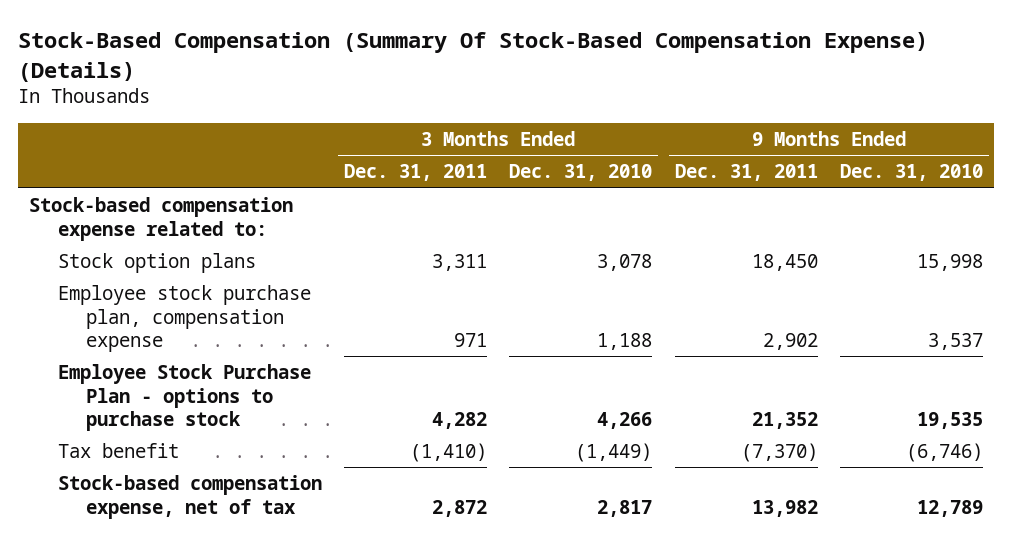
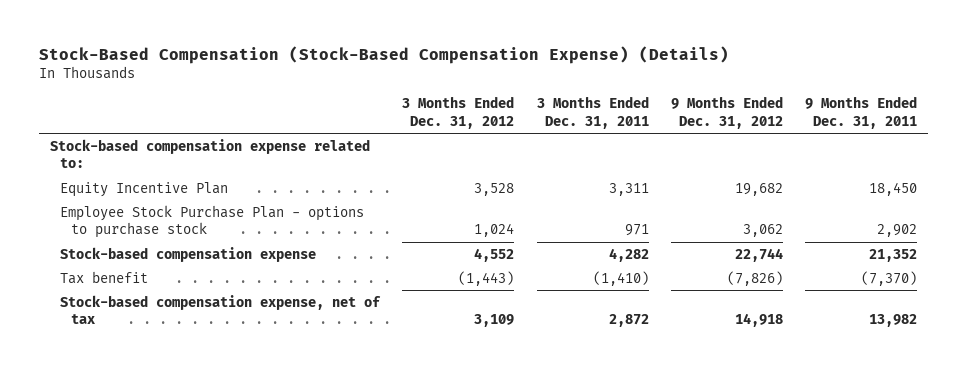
- Stock-Based Compensation (Summary Of Stock-Based Compensation Expense) (Details)
+ Stock-Based Compensation (Stock-Based Compensation Expense) (Details)
- | 3 Months Ended Dec. 31, 2011 | 3 Months Ended Dec. 31, 2010 | 9 Months Ended Dec. 31, 2011 | 9 Months Ended Dec. 31, 2010
+ | 3 Months Ended Dec. 31, 2012 | 3 Months Ended Dec. 31, 2011 | 9 Months Ended Dec. 31, 2012 | 9 Months Ended Dec. 31, 2011
- Stock option plans | 3,311 | 3,078 | 18,450 | 15,998
- Employee stock purchase plan, compensation expense | 971 | 1,188 | 2,902 | 3,537
- Employee Stock Purchase Plan - options to purchase stock | 4,282 | 4,266 | 21,352 | 19,535
+ Equity Incentive Plan | 3,528 | 3,311 | 19,682 | 18,450
+ Employee Stock Purchase Plan - options to purchase stock | 1,024 | 971 | 3,062 | 2,902
+ Stock-based compensation expense | 4,552 | 4,282 | 22,744 | 21,352

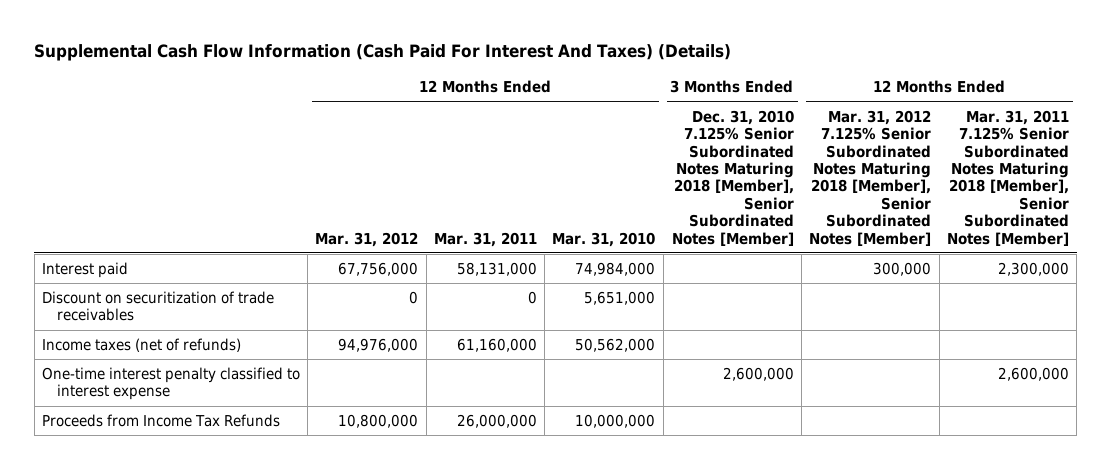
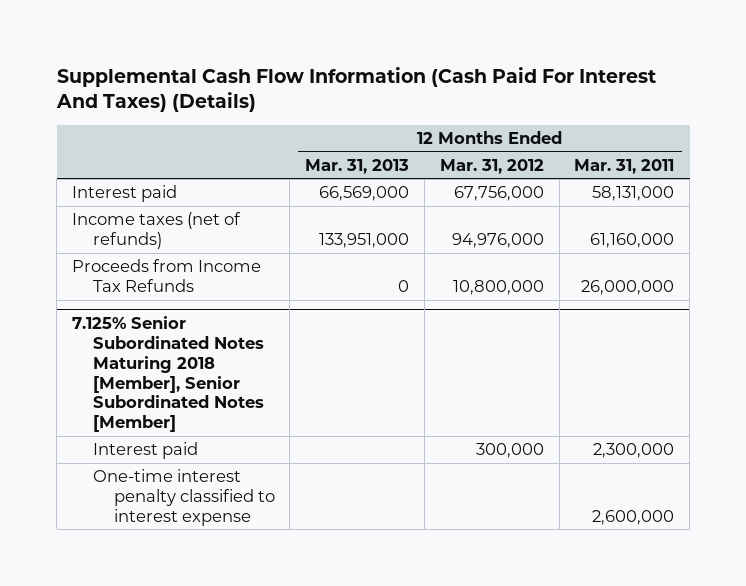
- | 12 Months Ended Mar. 31, 2012 | 12 Months Ended Mar. 31, 2011 | 12 Months Ended Mar. 31, 2010 | 3 Months Ended Dec. 31, 2010 7.125% Senior Subordinated Notes Maturing 2018 [Member], Senior Subordinated Notes [Member] | 12 Months Ended Mar. 31, 2012 7.125% Senior Subordinated Notes Maturing 2018 [Member], Senior Subordinated Notes [Member] | 12 Months Ended Mar. 31, 2011 7.125% Senior Subordinated Notes Maturing 2018 [Member], Senior Subordinated Notes [Member]
+ | 12 Months Ended Mar. 31, 2013 | 12 Months Ended Mar. 31, 2012 | 12 Months Ended Mar. 31, 2011
- Discount on securitization of trade receivables | 0 | 0 | 5,651,000 | | |
- One-time interest penalty classified to interest expense | | | | 2,600,000 | | 2,600,000
+ 7.125% Senior Subordinated Notes Maturing 2018 [Member], Senior Subordinated Notes [Member]
+ Interest paid | | 300,000 | 2,300,000
+ One-time interest penalty classified to interest expense | | | 2,600,000

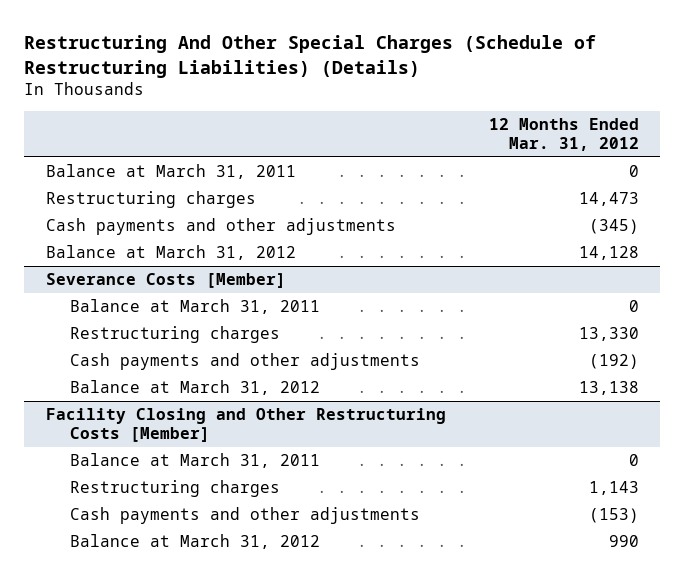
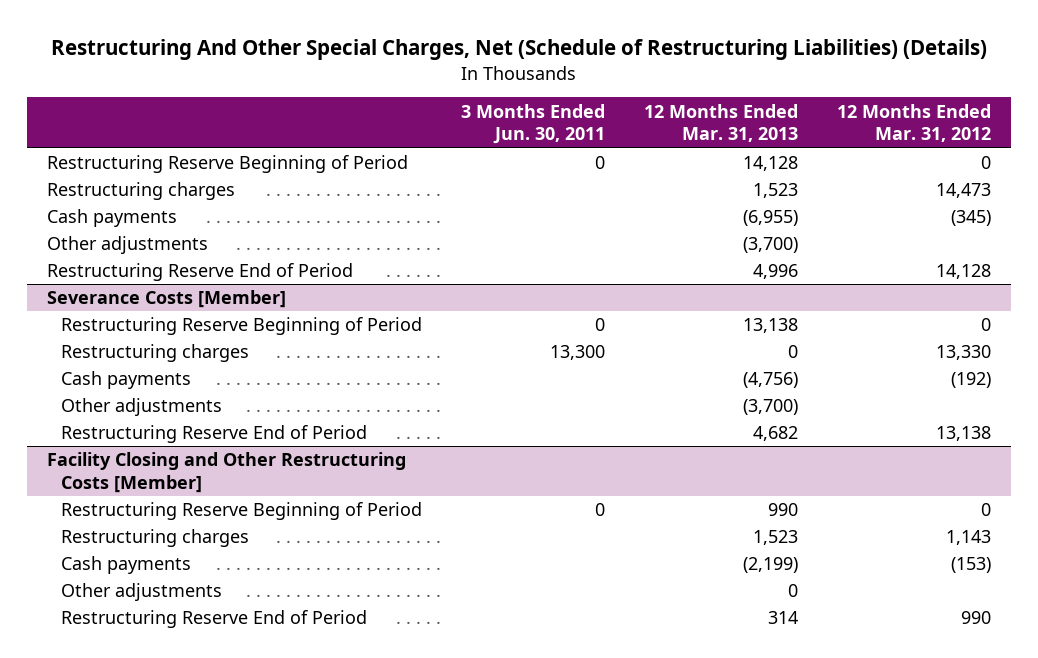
- Restructuring And Other Special Charges (Schedule of Restructuring Liabilities) (Details)
+ Restructuring And Other Special Charges, Net (Schedule of Restructuring Liabilities) (Details)
- | 12 Months Ended Mar. 31, 2012
+ | 3 Months Ended Jun. 30, 2011 | 12 Months Ended Mar. 31, 2013 | 12 Months Ended Mar. 31, 2012
- Balance at March 31, 2011 | 0
+ Restructuring Reserve Beginning of Period | 0 | 14,128 | 0
- Cash payments and other adjustments | (345)
- Balance at March 31, 2012 | 14,128
+ Cash payments | | (6,955) | (345)
+ Other adjustments | | (3,700) |
+ Restructuring Reserve End of Period | | 4,996 | 14,128
@ Severance Costs [Member]
- Balance at March 31, 2011 | 0
+ Restructuring Reserve Beginning of Period | 0 | 13,138 | 0
- Cash payments and other adjustments | (192)
- Balance at March 31, 2012 | 13,138
+ Cash payments | | (4,756) | (192)
+ Other adjustments | | (3,700) |
+ Restructuring Reserve End of Period | | 4,682 | 13,138
@ Facility Closing and Other Restructuring Costs [Member]
- Balance at March 31, 2011 | 0
+ Restructuring Reserve Beginning of Period | 0 | 990 | 0
- Cash payments and other adjustments | (153)
- Balance at March 31, 2012 | 990
+ Cash payments | | (2,199) | (153)
+ Other adjustments | | 0 |
+ Restructuring Reserve End of Period | | 314 | 990

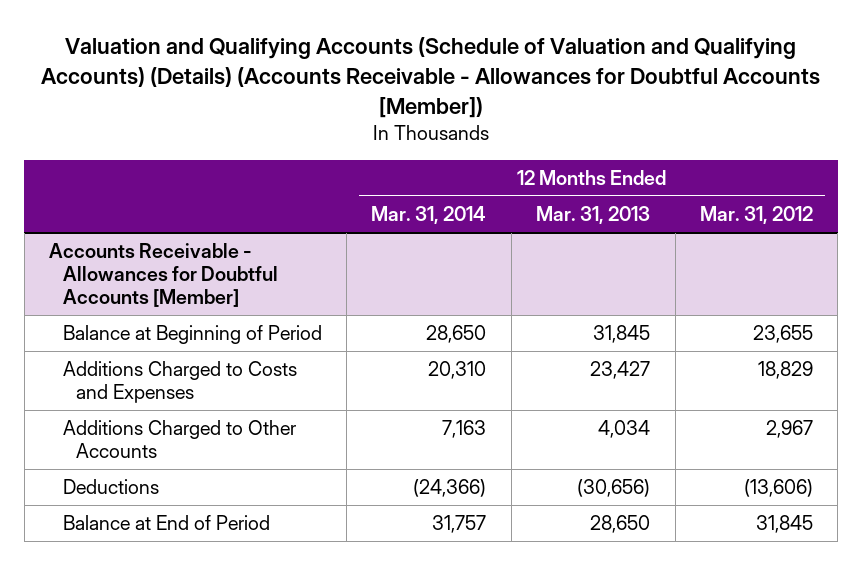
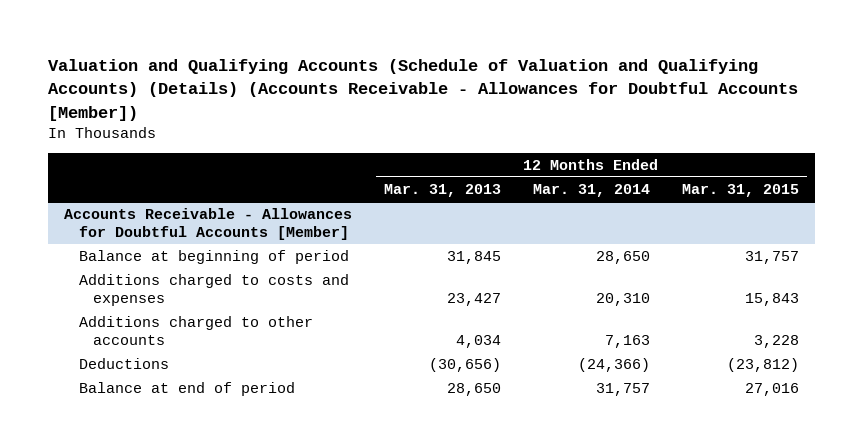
- | 12 Months Ended Mar. 31, 2014 | 12 Months Ended Mar. 31, 2013 | 12 Months Ended Mar. 31, 2012
+ | 12 Months Ended Mar. 31, 2013 | 12 Months Ended Mar. 31, 2014 | 12 Months Ended Mar. 31, 2015
@ Accounts Receivable - Allowances for Doubtful Accounts [Member]
- Balance at Beginning of Period | 28,650 | 31,845 | 23,655
- Additions Charged to Costs and Expenses | 20,310 | 23,427 | 18,829
- Additions Charged to Other Accounts | 7,163 | 4,034 | 2,967
+ Balance at beginning of period | 31,845 | 28,650 | 31,757
+ Additions charged to costs and expenses | 23,427 | 20,310 | 15,843
+ Additions charged to other accounts | 4,034 | 7,163 | 3,228
- Balance at End of Period | 31,757 | 28,650 | 31,845
+ Balance at end of period | 28,650 | 31,757 | 27,016

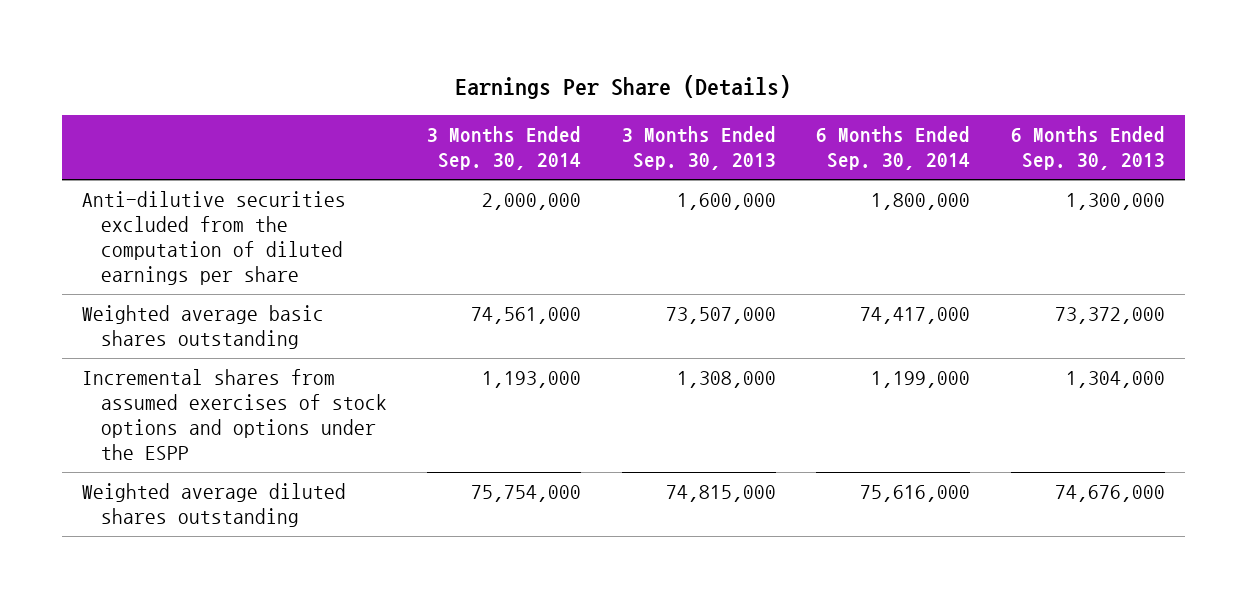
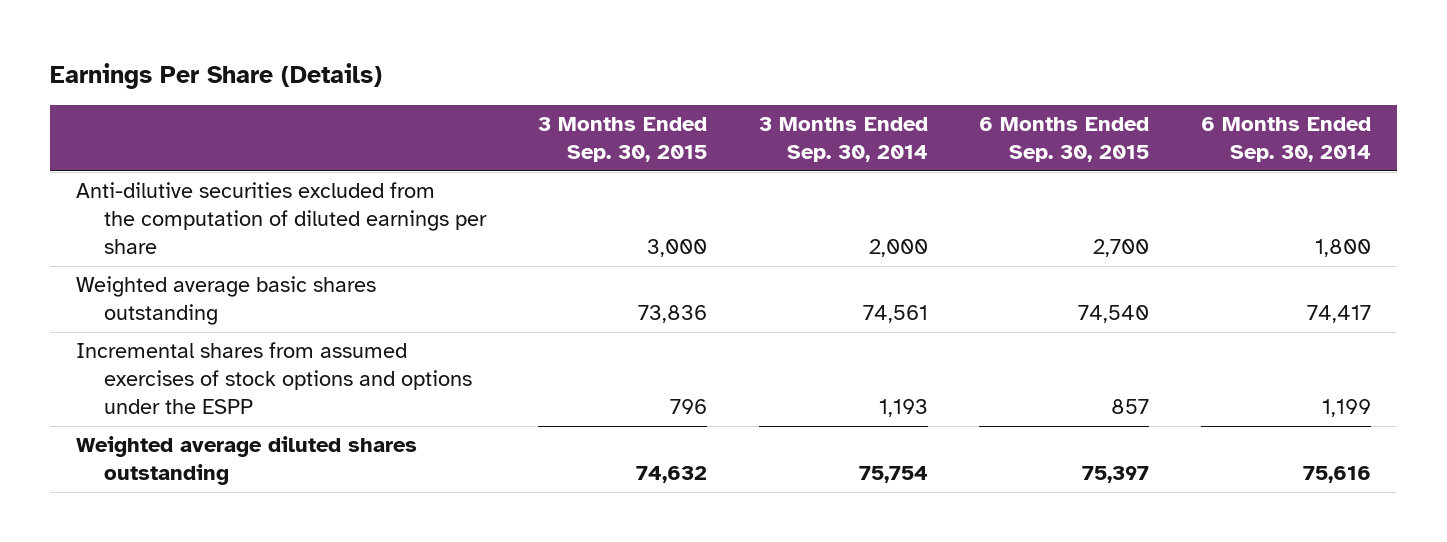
- | 3 Months Ended Sep. 30, 2014 | 3 Months Ended Sep. 30, 2013 | 6 Months Ended Sep. 30, 2014 | 6 Months Ended Sep. 30, 2013
+ | 3 Months Ended Sep. 30, 2015 | 3 Months Ended Sep. 30, 2014 | 6 Months Ended Sep. 30, 2015 | 6 Months Ended Sep. 30, 2014
- Anti-dilutive securities excluded from the computation of diluted earnings per share | 2,000,000 | 1,600,000 | 1,800,000 | 1,300,000
- Weighted average basic shares outstanding | 74,561,000 | 73,507,000 | 74,417,000 | 73,372,000
- Incremental shares from assumed exercises of stock options and options under the ESPP | 1,193,000 | 1,308,000 | 1,199,000 | 1,304,000
- Weighted average diluted shares outstanding | 75,754,000 | 74,815,000 | 75,616,000 | 74,676,000
+ Anti-dilutive securities excluded from the computation of diluted earnings per share | 3,000 | 2,000 | 2,700 | 1,800
+ Weighted average basic shares outstanding | 73,836 | 74,561 | 74,540 | 74,417
+ Incremental shares from assumed exercises of stock options and options under the ESPP | 796 | 1,193 | 857 | 1,199
+ Weighted average diluted shares outstanding | 74,632 | 75,754 | 75,397 | 75,616

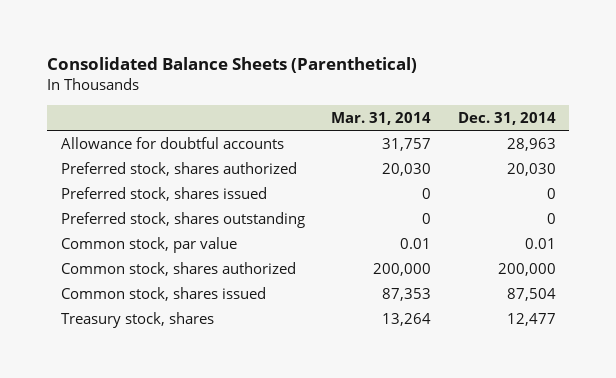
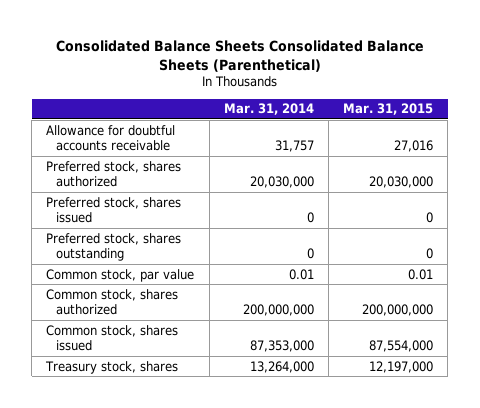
- Consolidated Balance Sheets (Parenthetical)
+ Consolidated Balance Sheets Consolidated Balance Sheets (Parenthetical)
- | Mar. 31, 2014 | Dec. 31, 2014
+ | Mar. 31, 2014 | Mar. 31, 2015
- Allowance for doubtful accounts | 31,757 | 28,963
- Preferred stock, shares authorized | 20,030 | 20,030
+ Allowance for doubtful accounts receivable | 31,757 | 27,016
+ Preferred stock, shares authorized | 20,030,000 | 20,030,000
- Common stock, shares authorized | 200,000 | 200,000
- Common stock, shares issued | 87,353 | 87,504
- Treasury stock, shares | 13,264 | 12,477
+ Common stock, shares authorized | 200,000,000 | 200,000,000
+ Common stock, shares issued | 87,353,000 | 87,554,000
+ Treasury stock, shares | 13,264,000 | 12,197,000

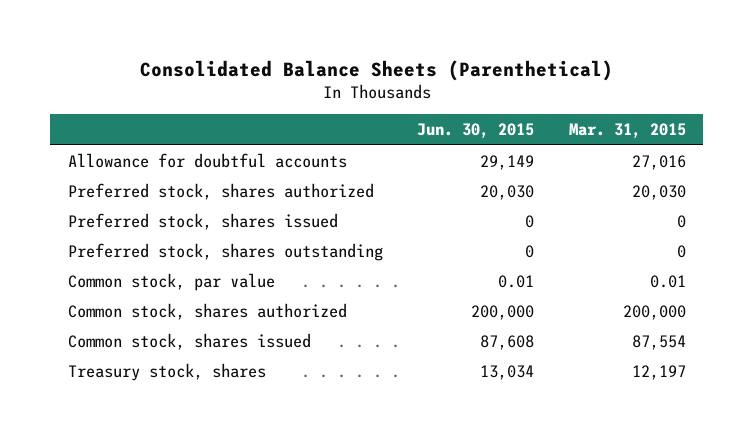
- Consolidated Balance Sheets Consolidated Balance Sheets (Parenthetical)
+ Consolidated Balance Sheets (Parenthetical)
- | Mar. 31, 2014 | Mar. 31, 2015
+ | Jun. 30, 2015 | Mar. 31, 2015
- Allowance for doubtful accounts receivable | 31,757 | 27,016
- Preferred stock, shares authorized | 20,030,000 | 20,030,000
+ Allowance for doubtful accounts | 29,149 | 27,016
+ Preferred stock, shares authorized | 20,030 | 20,030
- Common stock, shares authorized | 200,000,000 | 200,000,000
- Common stock, shares issued | 87,353,000 | 87,554,000
- Treasury stock, shares | 13,264,000 | 12,197,000
+ Common stock, shares authorized | 200,000 | 200,000
+ Common stock, shares issued | 87,608 | 87,554
+ Treasury stock, shares | 13,034 | 12,197

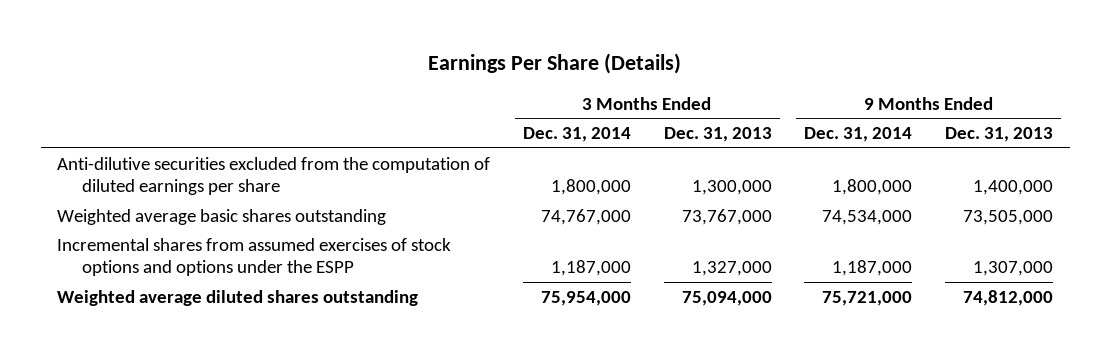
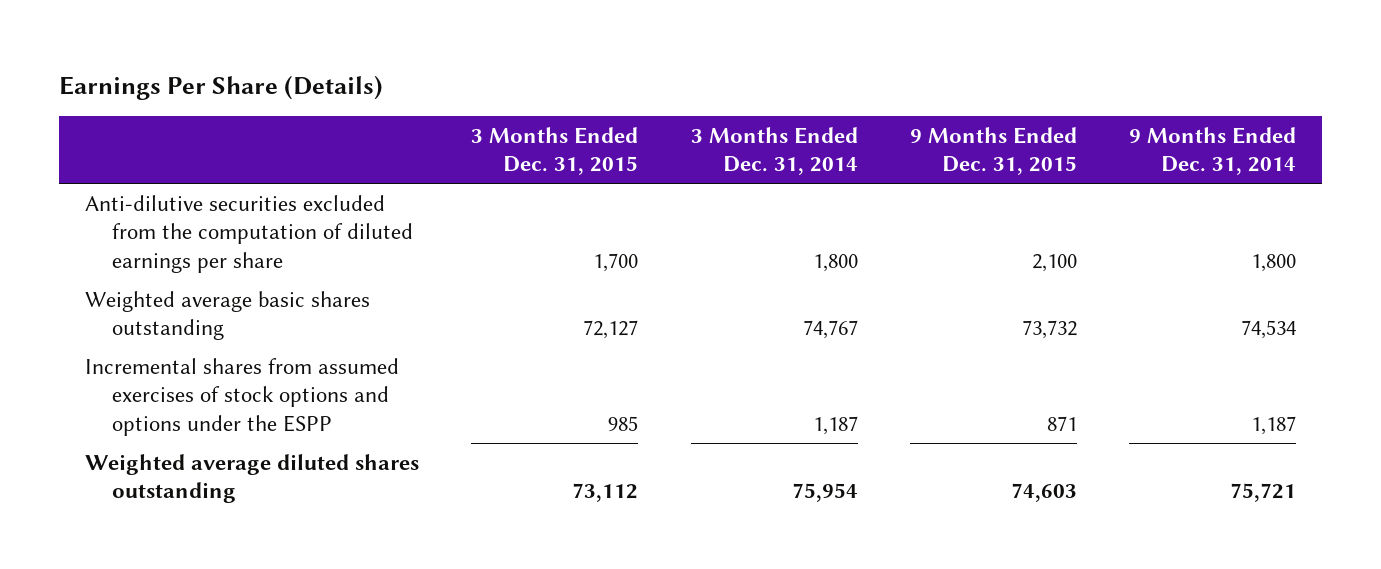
- | 3 Months Ended Dec. 31, 2014 | 3 Months Ended Dec. 31, 2013 | 9 Months Ended Dec. 31, 2014 | 9 Months Ended Dec. 31, 2013
+ | 3 Months Ended Dec. 31, 2015 | 3 Months Ended Dec. 31, 2014 | 9 Months Ended Dec. 31, 2015 | 9 Months Ended Dec. 31, 2014
- Anti-dilutive securities excluded from the computation of diluted earnings per share | 1,800,000 | 1,300,000 | 1,800,000 | 1,400,000
- Weighted average basic shares outstanding | 74,767,000 | 73,767,000 | 74,534,000 | 73,505,000
- Incremental shares from assumed exercises of stock options and options under the ESPP | 1,187,000 | 1,327,000 | 1,187,000 | 1,307,000
- Weighted average diluted shares outstanding | 75,954,000 | 75,094,000 | 75,721,000 | 74,812,000
+ Anti-dilutive securities excluded from the computation of diluted earnings per share | 1,700 | 1,800 | 2,100 | 1,800
+ Weighted average basic shares outstanding | 72,127 | 74,767 | 73,732 | 74,534
+ Incremental shares from assumed exercises of stock options and options under the ESPP | 985 | 1,187 | 871 | 1,187
+ Weighted average diluted shares outstanding | 73,112 | 75,954 | 74,603 | 75,721

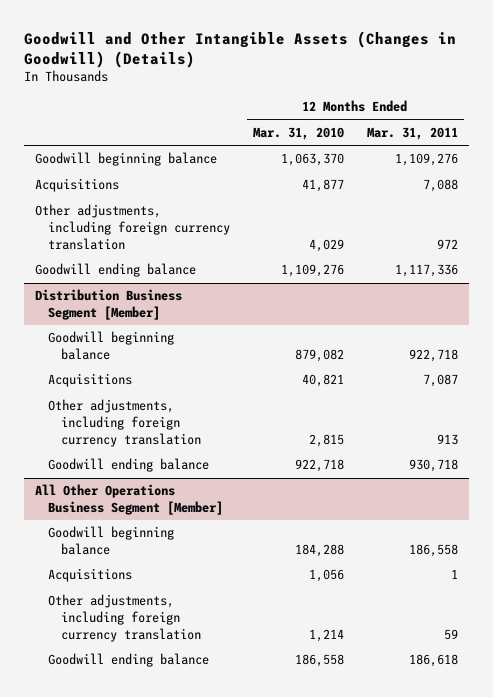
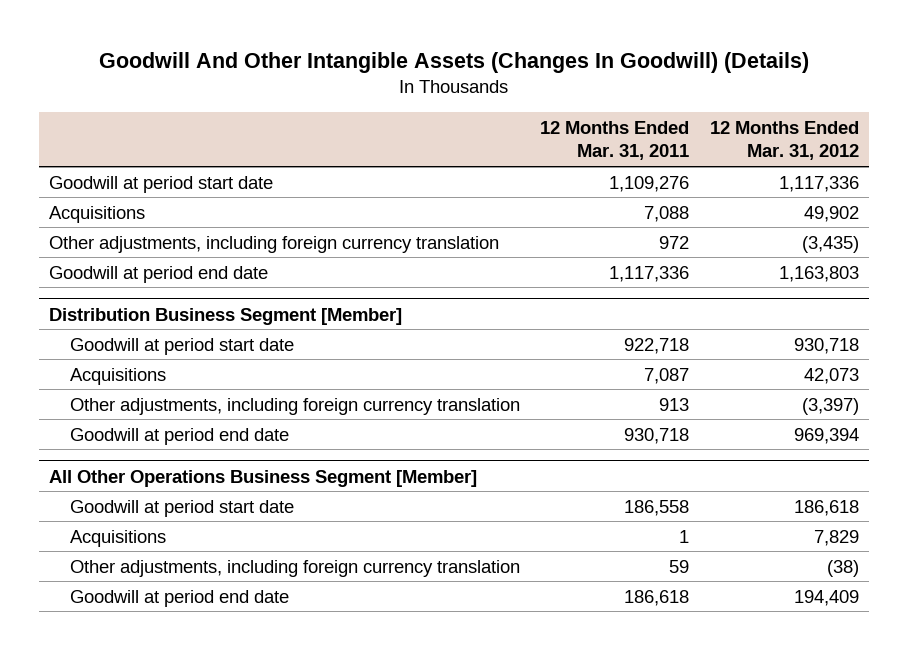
- Goodwill and Other Intangible Assets (Changes in Goodwill) (Details)
+ Goodwill And Other Intangible Assets (Changes In Goodwill) (Details)
- | 12 Months Ended Mar. 31, 2010 | 12 Months Ended Mar. 31, 2011
+ | 12 Months Ended Mar. 31, 2011 | 12 Months Ended Mar. 31, 2012
- Goodwill beginning balance | 1,063,370 | 1,109,276
+ Goodwill at period start date | 1,109,276 | 1,117,336
- Goodwill ending balance | 1,109,276 | 1,117,336
+ Goodwill at period end date | 1,117,336 | 1,163,803
@ Distribution Business Segment [Member]
- Goodwill beginning balance | 879,082 | 922,718
+ Goodwill at period start date | 922,718 | 930,718
- Goodwill ending balance | 922,718 | 930,718
+ Goodwill at period end date | 930,718 | 969,394
@ All Other Operations Business Segment [Member]
- Goodwill beginning balance | 184,288 | 186,558
+ Goodwill at period start date | 186,558 | 186,618
- Goodwill ending balance | 186,558 | 186,618
+ Goodwill at period end date | 186,618 | 194,409

